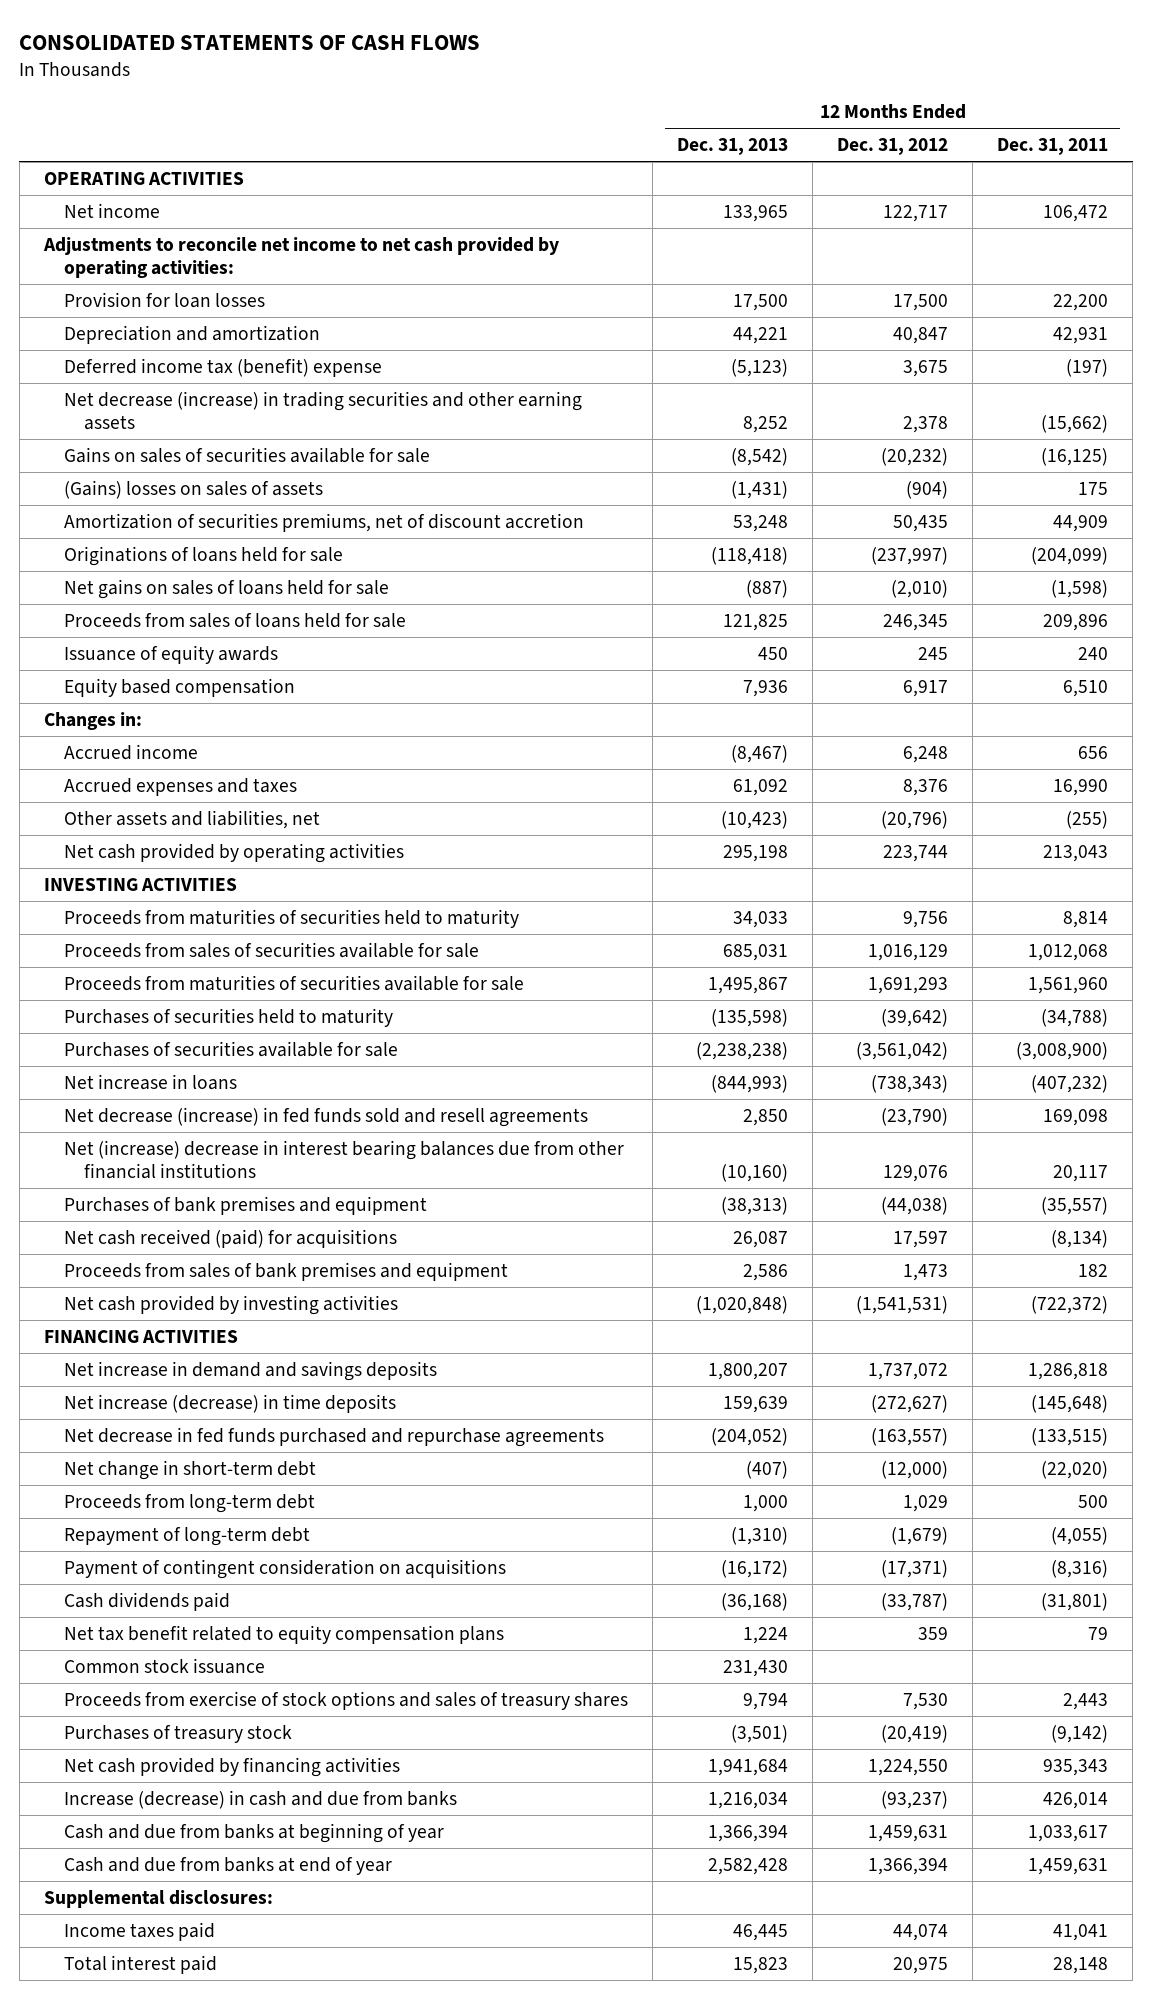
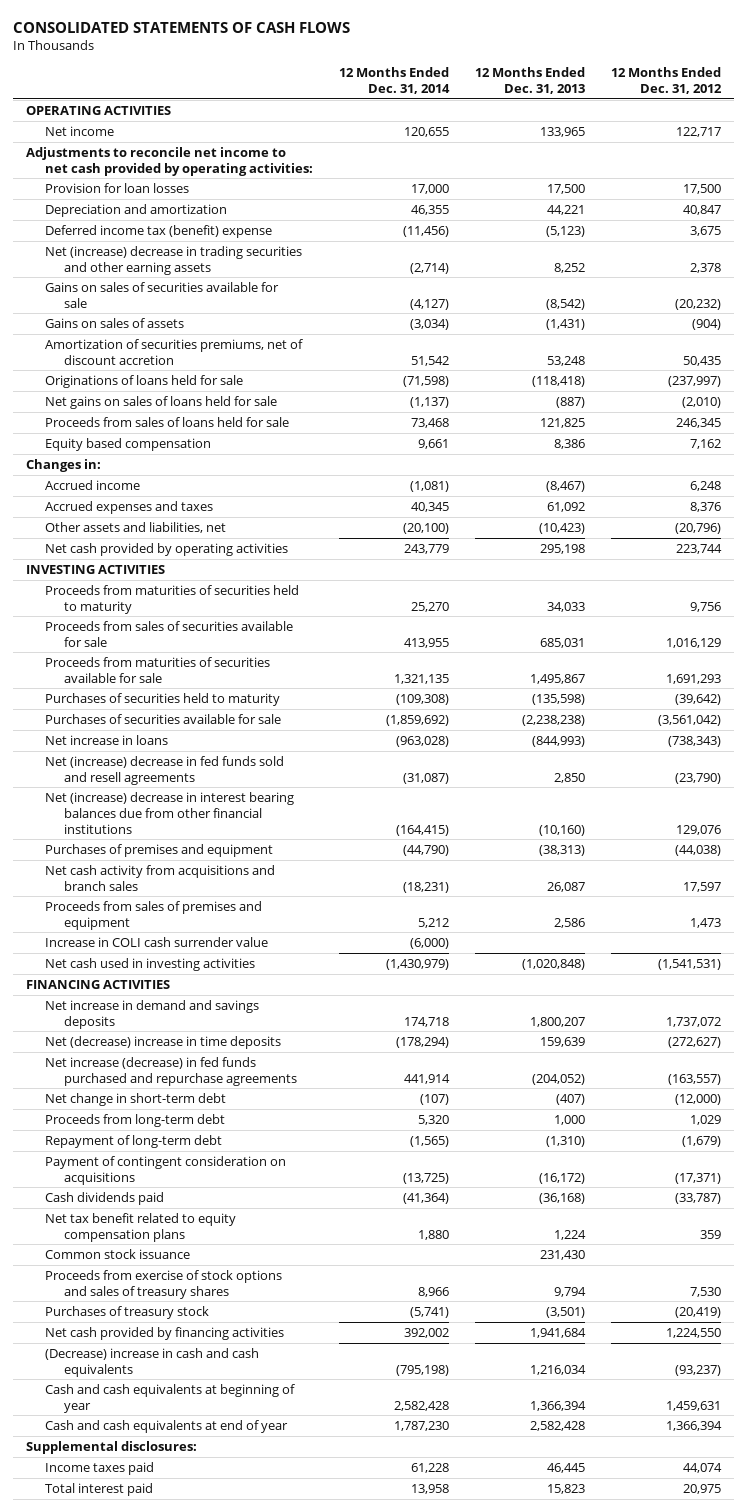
- | 12 Months Ended Dec. 31, 2013 | 12 Months Ended Dec. 31, 2012 | 12 Months Ended Dec. 31, 2011
+ | 12 Months Ended Dec. 31, 2014 | 12 Months Ended Dec. 31, 2013 | 12 Months Ended Dec. 31, 2012
- Net decrease (increase) in trading securities and other earning assets | 8,252 | 2,378 | (15,662)
+ Net (increase) decrease in trading securities and other earning assets | (2,714) | 8,252 | 2,378
- (Gains) losses on sales of assets | (1,431) | (904) | 175
+ Gains on sales of assets | (3,034) | (1,431) | (904)
- Issuance of equity awards | 450 | 245 | 240
- Equity based compensation | 7,936 | 6,917 | 6,510
+ Equity based compensation | 9,661 | 8,386 | 7,162
- Net decrease (increase) in fed funds sold and resell agreements | 2,850 | (23,790) | 169,098
+ Net (increase) decrease in fed funds sold and resell agreements | (31,087) | 2,850 | (23,790)
- Purchases of bank premises and equipment | (38,313) | (44,038) | (35,557)
- Net cash received (paid) for acquisitions | 26,087 | 17,597 | (8,134)
- Proceeds from sales of bank premises and equipment | 2,586 | 1,473 | 182
- Net cash provided by investing activities | (1,020,848) | (1,541,531) | (722,372)
+ Purchases of premises and equipment | (44,790) | (38,313) | (44,038)
+ Net cash activity from acquisitions and branch sales | (18,231) | 26,087 | 17,597
+ Proceeds from sales of premises and equipment | 5,212 | 2,586 | 1,473
+ Increase in COLI cash surrender value | (6,000) | |
+ Net cash used in investing activities | (1,430,979) | (1,020,848) | (1,541,531)
- Net increase (decrease) in time deposits | 159,639 | (272,627) | (145,648)
- Net decrease in fed funds purchased and repurchase agreements | (204,052) | (163,557) | (133,515)
+ Net (decrease) increase in time deposits | (178,294) | 159,639 | (272,627)
+ Net increase (decrease) in fed funds purchased and repurchase agreements | 441,914 | (204,052) | (163,557)
- Increase (decrease) in cash and due from banks | 1,216,034 | (93,237) | 426,014
- Cash and due from banks at beginning of year | 1,366,394 | 1,459,631 | 1,033,617
- Cash and due from banks at end of year | 2,582,428 | 1,366,394 | 1,459,631
+ (Decrease) increase in cash and cash equivalents | (795,198) | 1,216,034 | (93,237)
+ Cash and cash equivalents at beginning of year | 2,582,428 | 1,366,394 | 1,459,631
+ Cash and cash equivalents at end of year | 1,787,230 | 2,582,428 | 1,366,394

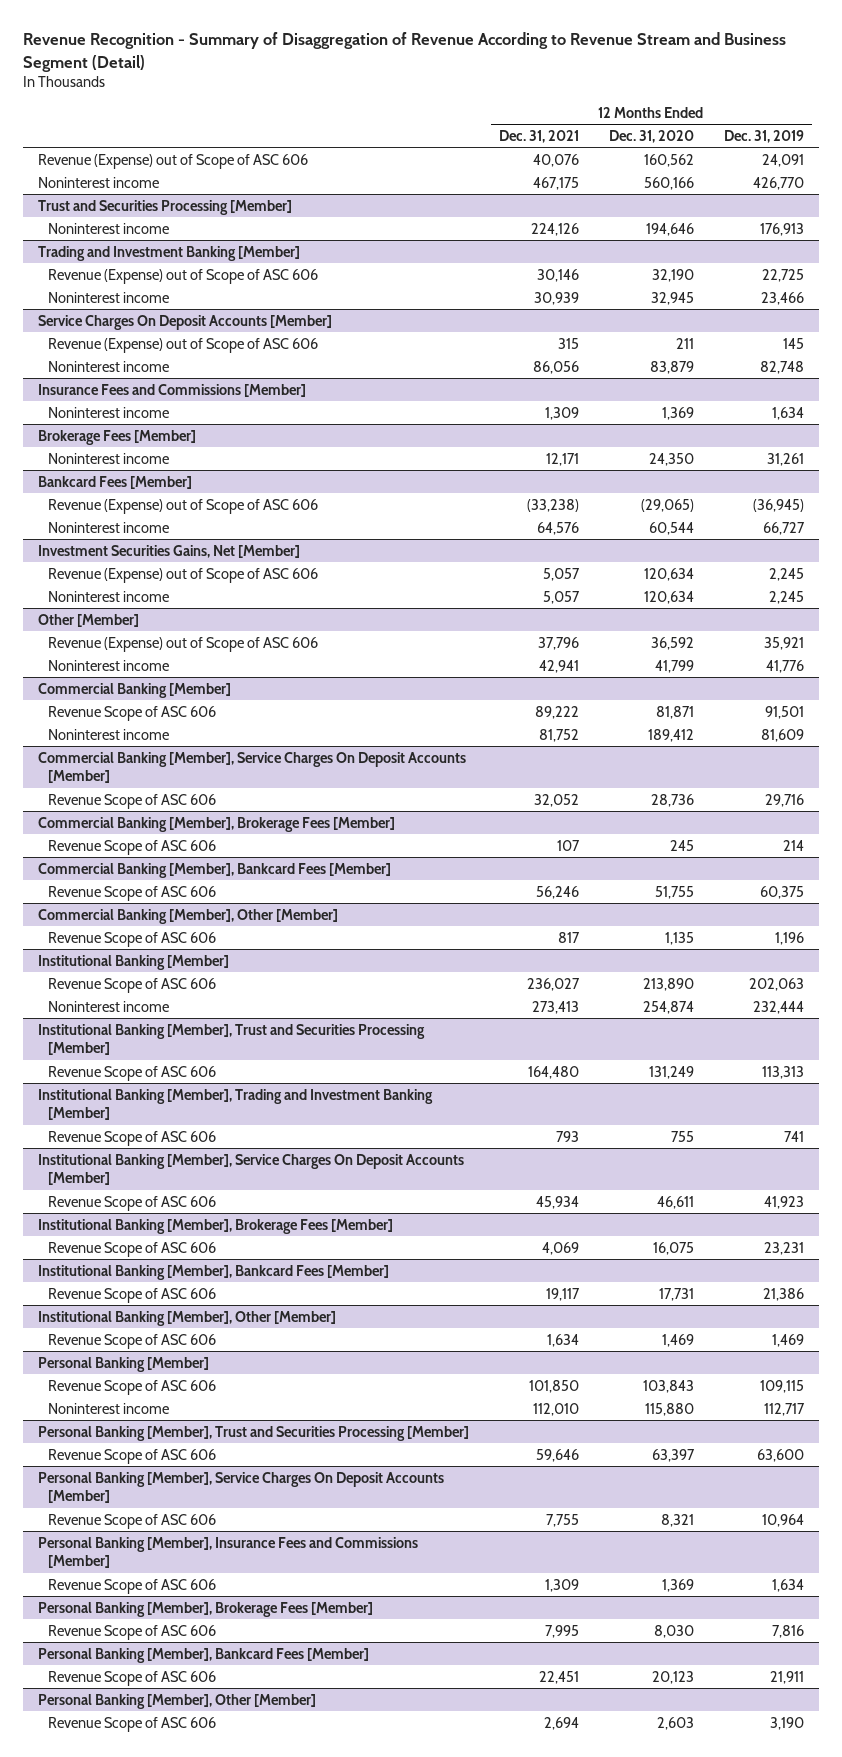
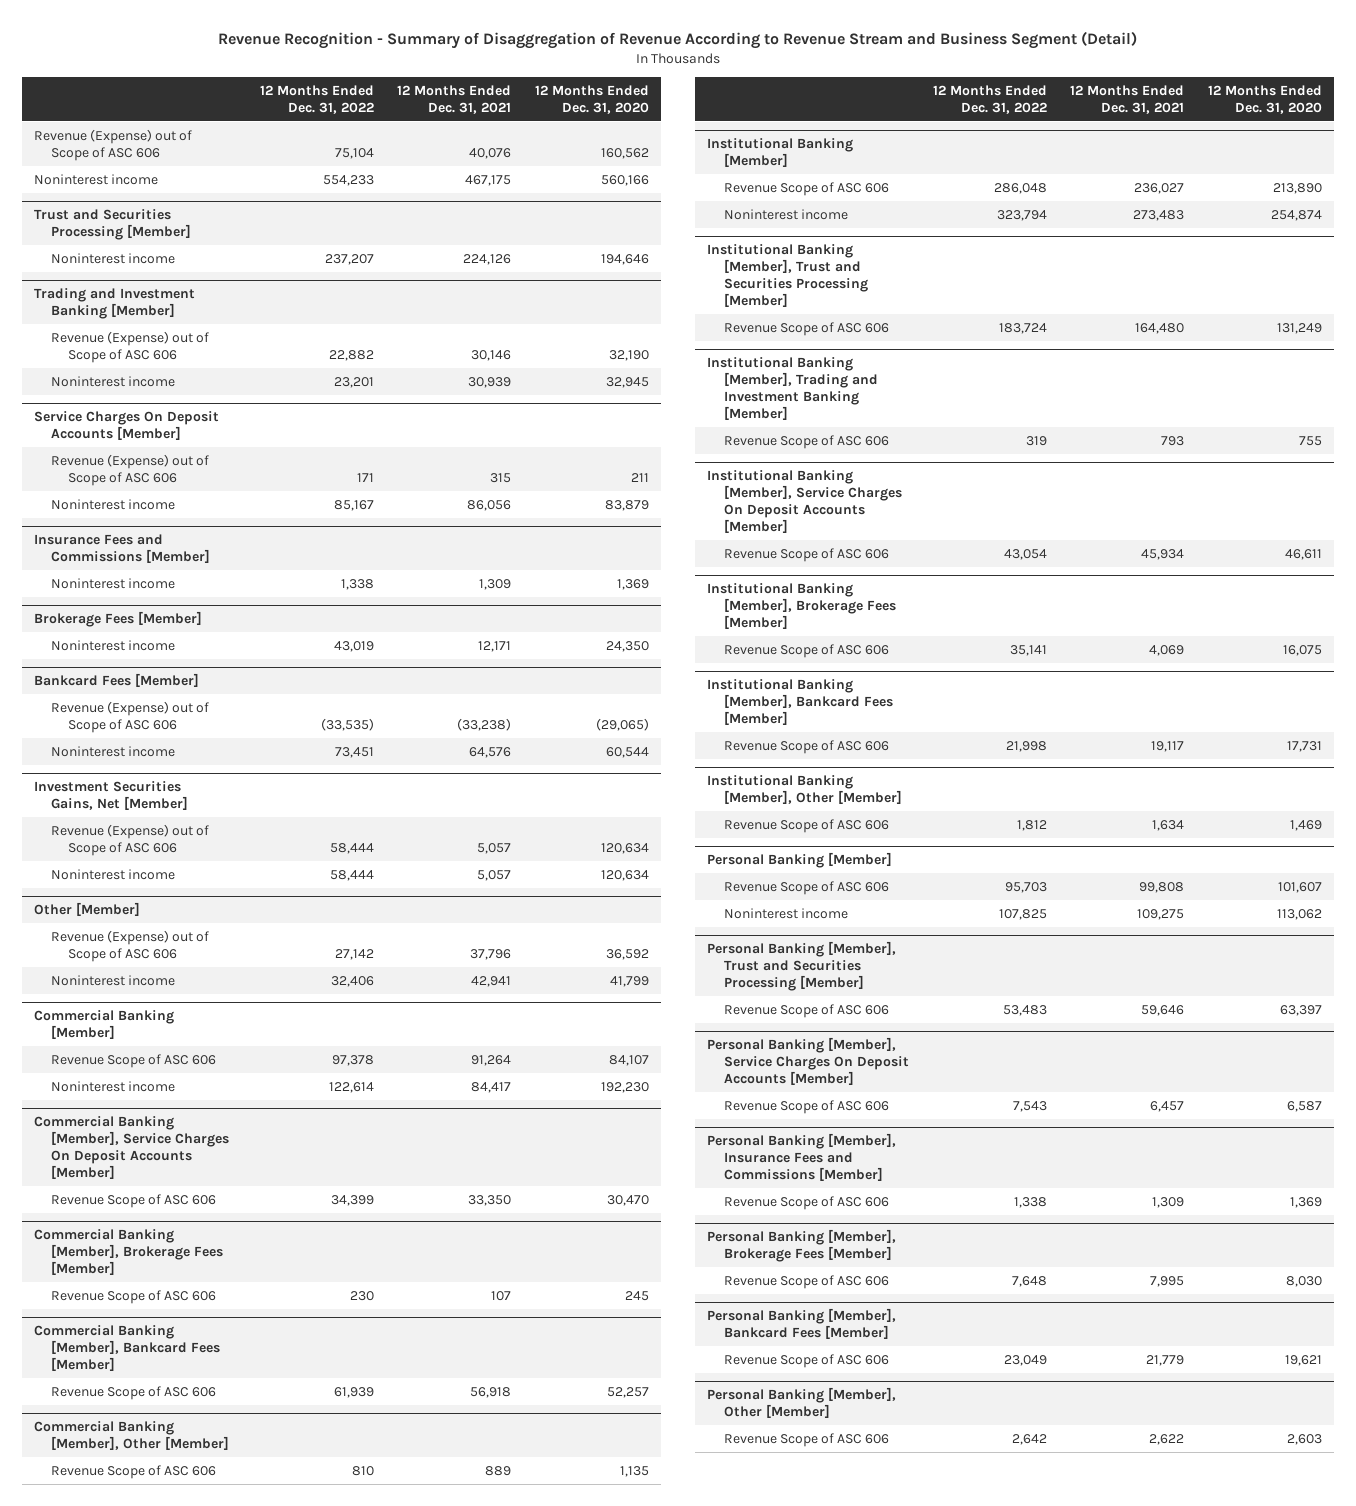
- | 12 Months Ended Dec. 31, 2021 | 12 Months Ended Dec. 31, 2020 | 12 Months Ended Dec. 31, 2019
+ | 12 Months Ended Dec. 31, 2022 | 12 Months Ended Dec. 31, 2021 | 12 Months Ended Dec. 31, 2020
@ Commercial Banking [Member]
- Revenue Scope of ASC 606 | 89,222 | 81,871 | 91,501
- Noninterest income | 81,752 | 189,412 | 81,609
+ Revenue Scope of ASC 606 | 97,378 | 91,264 | 84,107
+ Noninterest income | 122,614 | 84,417 | 192,230
@ Commercial Banking [Member], Service Charges On Deposit Accounts [Member]
- Revenue Scope of ASC 606 | 32,052 | 28,736 | 29,716
+ Revenue Scope of ASC 606 | 34,399 | 33,350 | 30,470
@ Commercial Banking [Member], Bankcard Fees [Member]
- Revenue Scope of ASC 606 | 56,246 | 51,755 | 60,375
+ Revenue Scope of ASC 606 | 61,939 | 56,918 | 52,257
@ Commercial Banking [Member], Other [Member]
- Revenue Scope of ASC 606 | 817 | 1,135 | 1,196
+ Revenue Scope of ASC 606 | 810 | 889 | 1,135
@ Institutional Banking [Member]
- Noninterest income | 273,413 | 254,874 | 232,444
+ Noninterest income | 323,794 | 273,483 | 254,874
@ Personal Banking [Member]
- Revenue Scope of ASC 606 | 101,850 | 103,843 | 109,115
- Noninterest income | 112,010 | 115,880 | 112,717
+ Revenue Scope of ASC 606 | 95,703 | 99,808 | 101,607
+ Noninterest income | 107,825 | 109,275 | 113,062
@ Personal Banking [Member], Service Charges On Deposit Accounts [Member]
- Revenue Scope of ASC 606 | 7,755 | 8,321 | 10,964
+ Revenue Scope of ASC 606 | 7,543 | 6,457 | 6,587
@ Personal Banking [Member], Bankcard Fees [Member]
- Revenue Scope of ASC 606 | 22,451 | 20,123 | 21,911
+ Revenue Scope of ASC 606 | 23,049 | 21,779 | 19,621
@ Personal Banking [Member], Other [Member]
- Revenue Scope of ASC 606 | 2,694 | 2,603 | 3,190
+ Revenue Scope of ASC 606 | 2,642 | 2,622 | 2,603

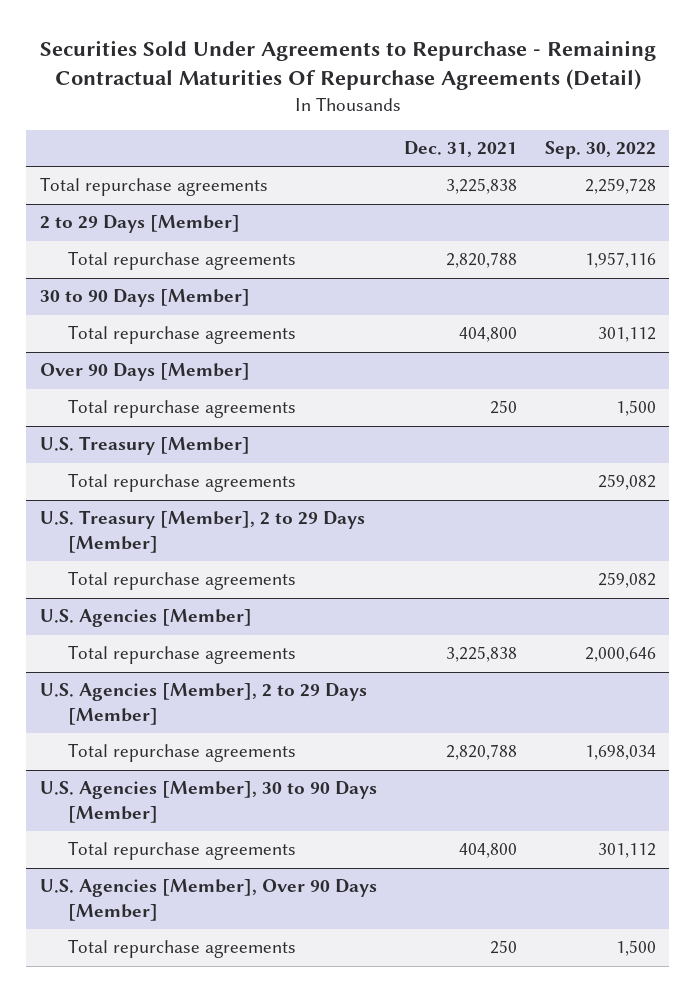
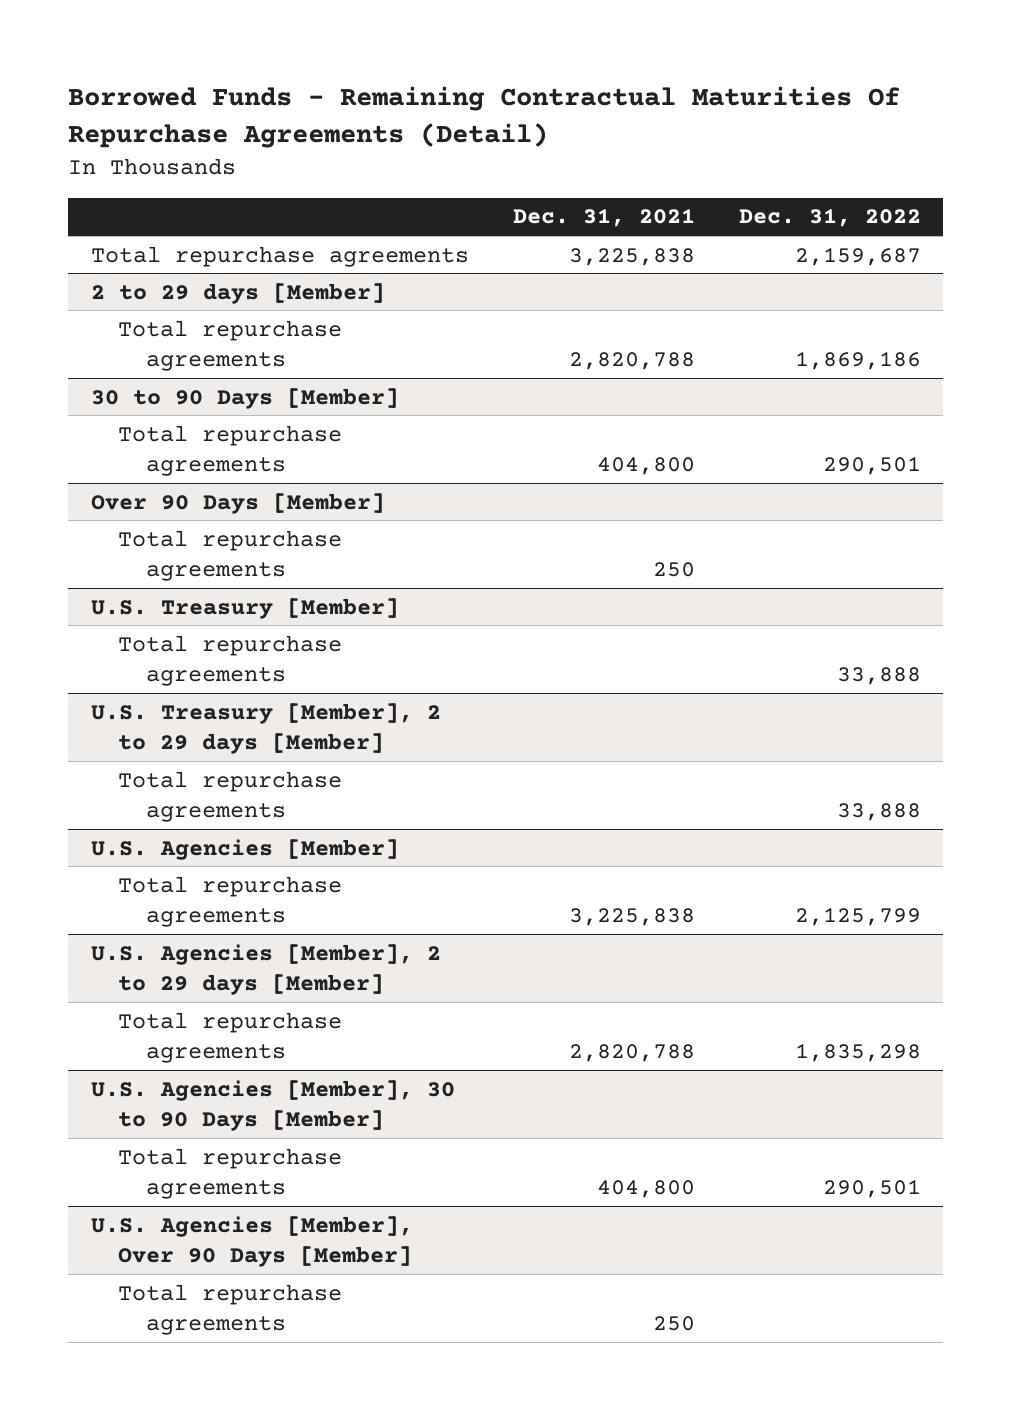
- Securities Sold Under Agreements to Repurchase - Remaining Contractual Maturities Of Repurchase Agreements (Detail)
+ Borrowed Funds - Remaining Contractual Maturities Of Repurchase Agreements (Detail)
- | Dec. 31, 2021 | Sep. 30, 2022
+ | Dec. 31, 2021 | Dec. 31, 2022
- 2 to 29 Days [Member]
+ 2 to 29 days [Member]
- U.S. Treasury [Member], 2 to 29 Days [Member]
+ U.S. Treasury [Member], 2 to 29 days [Member]
- U.S. Agencies [Member], 2 to 29 Days [Member]
+ U.S. Agencies [Member], 2 to 29 days [Member]

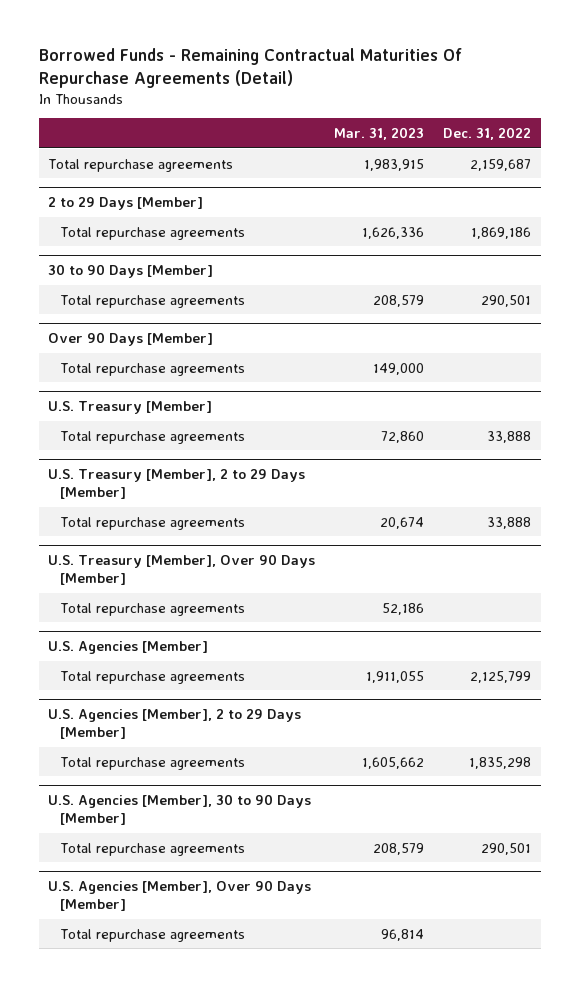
- | Dec. 31, 2021 | Dec. 31, 2022
+ | Mar. 31, 2023 | Dec. 31, 2022
- 2 to 29 days [Member]
+ 2 to 29 Days [Member]
- U.S. Treasury [Member], 2 to 29 days [Member]
+ U.S. Treasury [Member], 2 to 29 Days [Member]
+ U.S. Treasury [Member], Over 90 Days [Member]
+ Total repurchase agreements | 52,186 |
- U.S. Agencies [Member], 2 to 29 days [Member]
+ U.S. Agencies [Member], 2 to 29 Days [Member]

